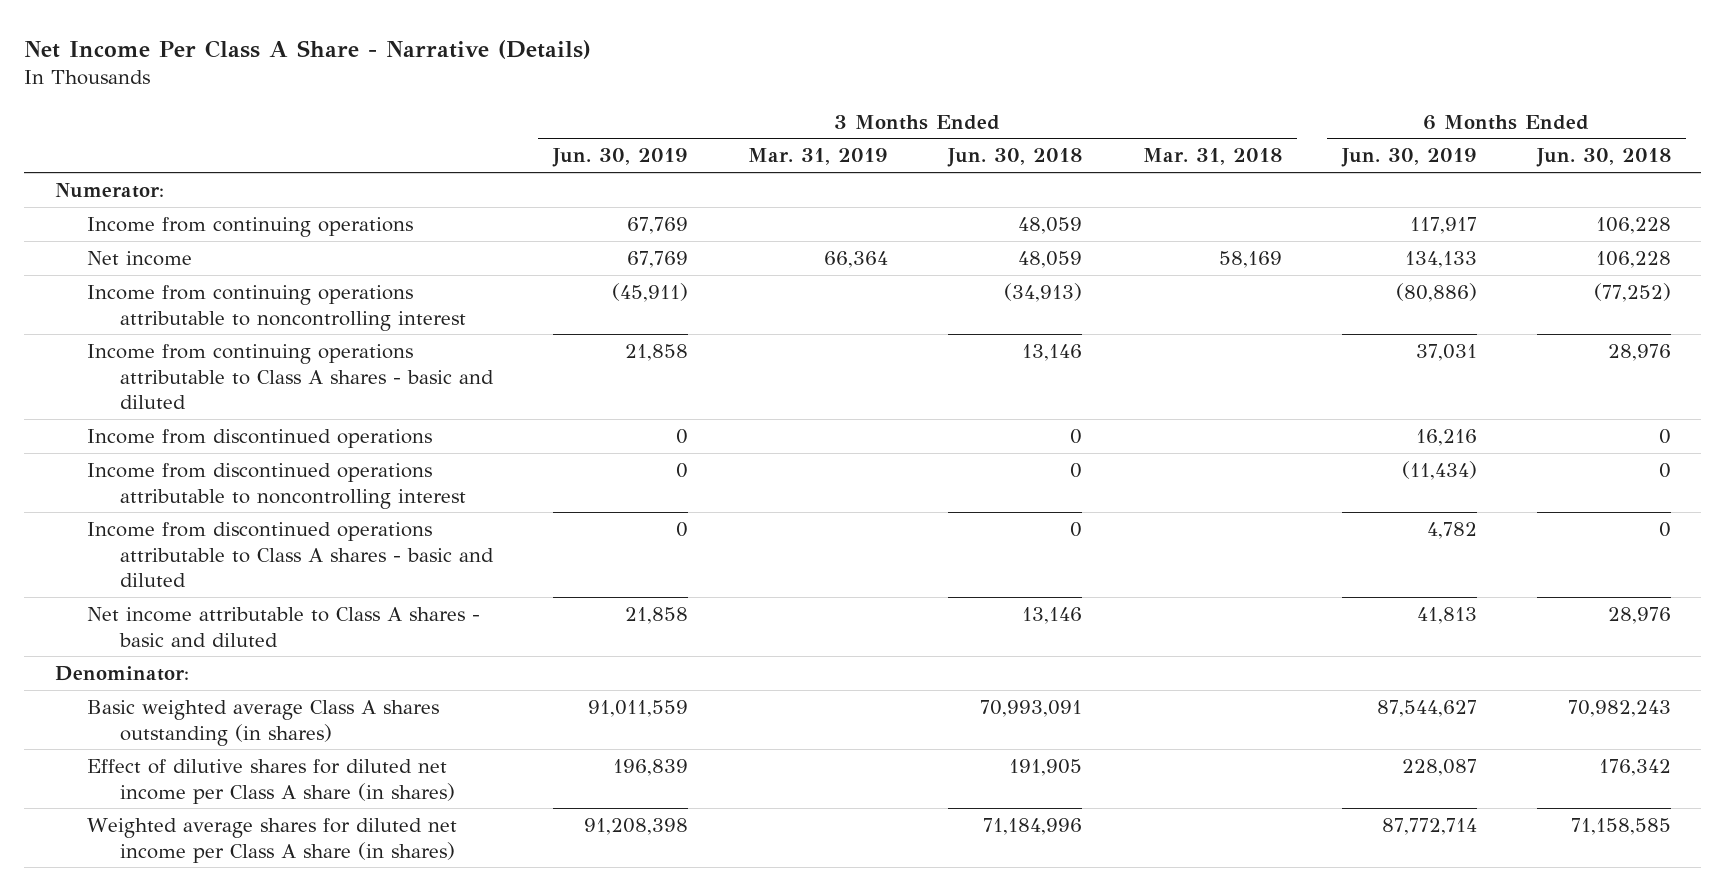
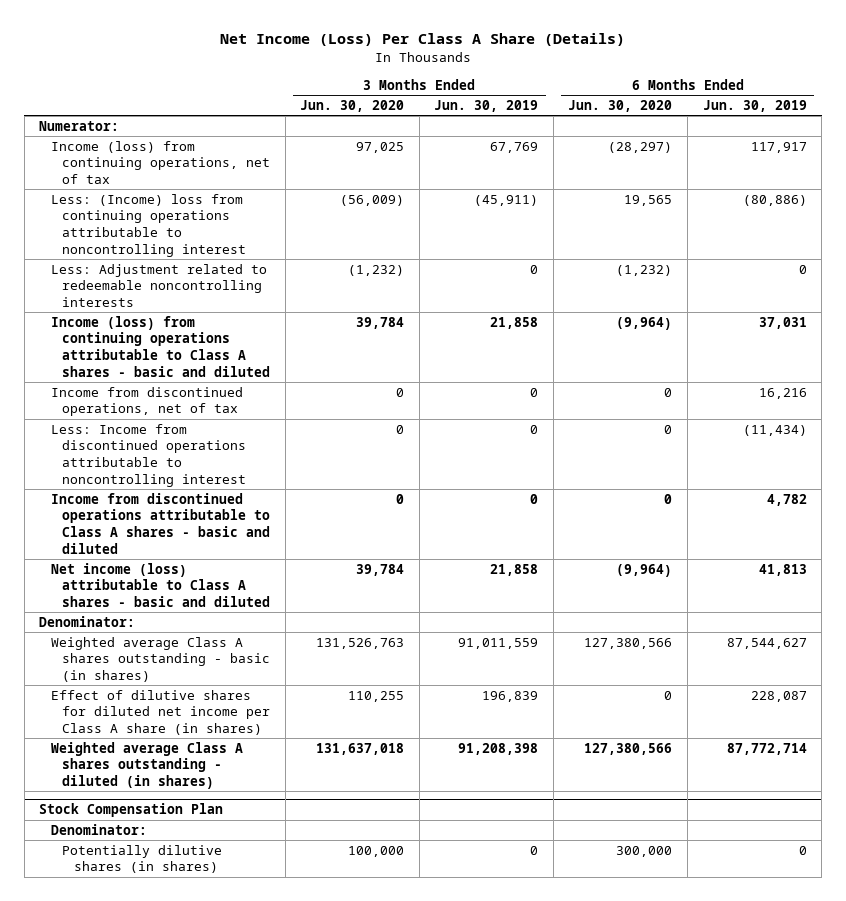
- Net Income Per Class A Share - Narrative (Details)
+ Net Income (Loss) Per Class A Share (Details)
- | 3 Months Ended Jun. 30, 2019 | 3 Months Ended Mar. 31, 2019 | 3 Months Ended Jun. 30, 2018 | 3 Months Ended Mar. 31, 2018 | 6 Months Ended Jun. 30, 2019 | 6 Months Ended Jun. 30, 2018
+ | 3 Months Ended Jun. 30, 2020 | 3 Months Ended Jun. 30, 2019 | 6 Months Ended Jun. 30, 2020 | 6 Months Ended Jun. 30, 2019
- Income from continuing operations | 67,769 | | 48,059 | | 117,917 | 106,228
- Net income | 67,769 | 66,364 | 48,059 | 58,169 | 134,133 | 106,228
- Income from continuing operations attributable to noncontrolling interest | (45,911) | | (34,913) | | (80,886) | (77,252)
- Income from continuing operations attributable to Class A shares - basic and diluted | 21,858 | | 13,146 | | 37,031 | 28,976
- Income from discontinued operations | 0 | | 0 | | 16,216 | 0
- Income from discontinued operations attributable to noncontrolling interest | 0 | | 0 | | (11,434) | 0
+ Income (loss) from continuing operations, net of tax | 97,025 | 67,769 | (28,297) | 117,917
+ Less: (Income) loss from continuing operations attributable to noncontrolling interest | (56,009) | (45,911) | 19,565 | (80,886)
+ Less: Adjustment related to redeemable noncontrolling interests | (1,232) | 0 | (1,232) | 0
+ Income (loss) from continuing operations attributable to Class A shares - basic and diluted | 39,784 | 21,858 | (9,964) | 37,031
+ Income from discontinued operations, net of tax | 0 | 0 | 0 | 16,216
+ Less: Income from discontinued operations attributable to noncontrolling interest | 0 | 0 | 0 | (11,434)
- Net income attributable to Class A shares - basic and diluted | 21,858 | | 13,146 | | 41,813 | 28,976
+ Net income (loss) attributable to Class A shares - basic and diluted | 39,784 | 21,858 | (9,964) | 41,813
- Basic weighted average Class A shares outstanding (in shares) | 91,011,559 | | 70,993,091 | | 87,544,627 | 70,982,243
+ Weighted average Class A shares outstanding - basic (in shares) | 131,526,763 | 91,011,559 | 127,380,566 | 87,544,627
- Weighted average shares for diluted net income per Class A share (in shares) | 91,208,398 | | 71,184,996 | | 87,772,714 | 71,158,585
+ Weighted average Class A shares outstanding - diluted (in shares) | 131,637,018 | 91,208,398 | 127,380,566 | 87,772,714
+ Stock Compensation Plan
+ Denominator:
+ Potentially dilutive shares (in shares) | 100,000 | 0 | 300,000 | 0

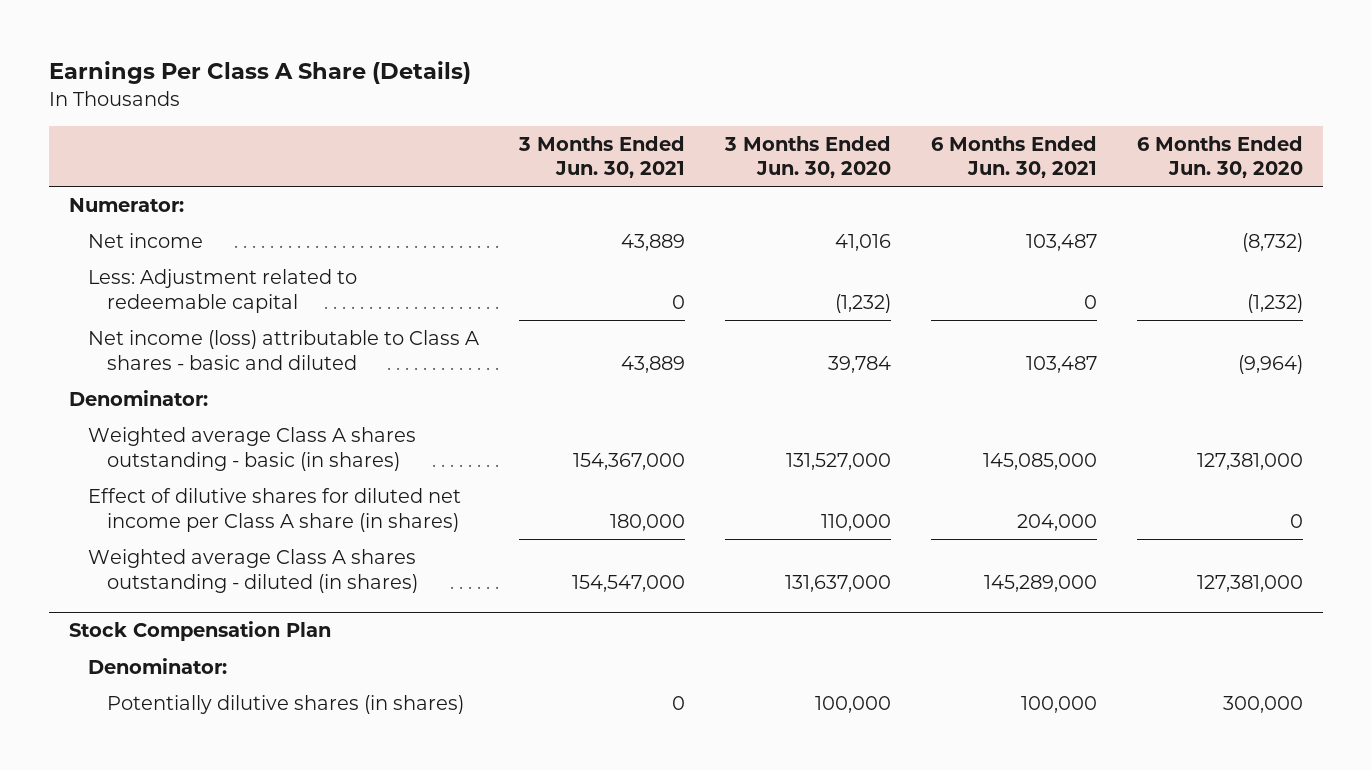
- Net Income (Loss) Per Class A Share (Details)
+ Earnings Per Class A Share (Details)
- | 3 Months Ended Jun. 30, 2020 | 3 Months Ended Jun. 30, 2019 | 6 Months Ended Jun. 30, 2020 | 6 Months Ended Jun. 30, 2019
+ | 3 Months Ended Jun. 30, 2021 | 3 Months Ended Jun. 30, 2020 | 6 Months Ended Jun. 30, 2021 | 6 Months Ended Jun. 30, 2020
- Income (loss) from continuing operations, net of tax | 97,025 | 67,769 | (28,297) | 117,917
- Less: (Income) loss from continuing operations attributable to noncontrolling interest | (56,009) | (45,911) | 19,565 | (80,886)
- Less: Adjustment related to redeemable noncontrolling interests | (1,232) | 0 | (1,232) | 0
- Income (loss) from continuing operations attributable to Class A shares - basic and diluted | 39,784 | 21,858 | (9,964) | 37,031
- Income from discontinued operations, net of tax | 0 | 0 | 0 | 16,216
- Less: Income from discontinued operations attributable to noncontrolling interest | 0 | 0 | 0 | (11,434)
- Income from discontinued operations attributable to Class A shares - basic and diluted | 0 | 0 | 0 | 4,782
+ Net income | 43,889 | 41,016 | 103,487 | (8,732)
+ Less: Adjustment related to redeemable capital | 0 | (1,232) | 0 | (1,232)
- Weighted average Class A shares outstanding - basic (in shares) | 131,526,763 | 91,011,559 | 127,380,566 | 87,544,627
- Effect of dilutive shares for diluted net income per Class A share (in shares) | 110,255 | 196,839 | 0 | 228,087
- Weighted average Class A shares outstanding - diluted (in shares) | 131,637,018 | 91,208,398 | 127,380,566 | 87,772,714
+ Weighted average Class A shares outstanding - basic (in shares) | 154,367,000 | 131,527,000 | 145,085,000 | 127,381,000
+ Effect of dilutive shares for diluted net income per Class A share (in shares) | 180,000 | 110,000 | 204,000 | 0
+ Weighted average Class A shares outstanding - diluted (in shares) | 154,547,000 | 131,637,000 | 145,289,000 | 127,381,000

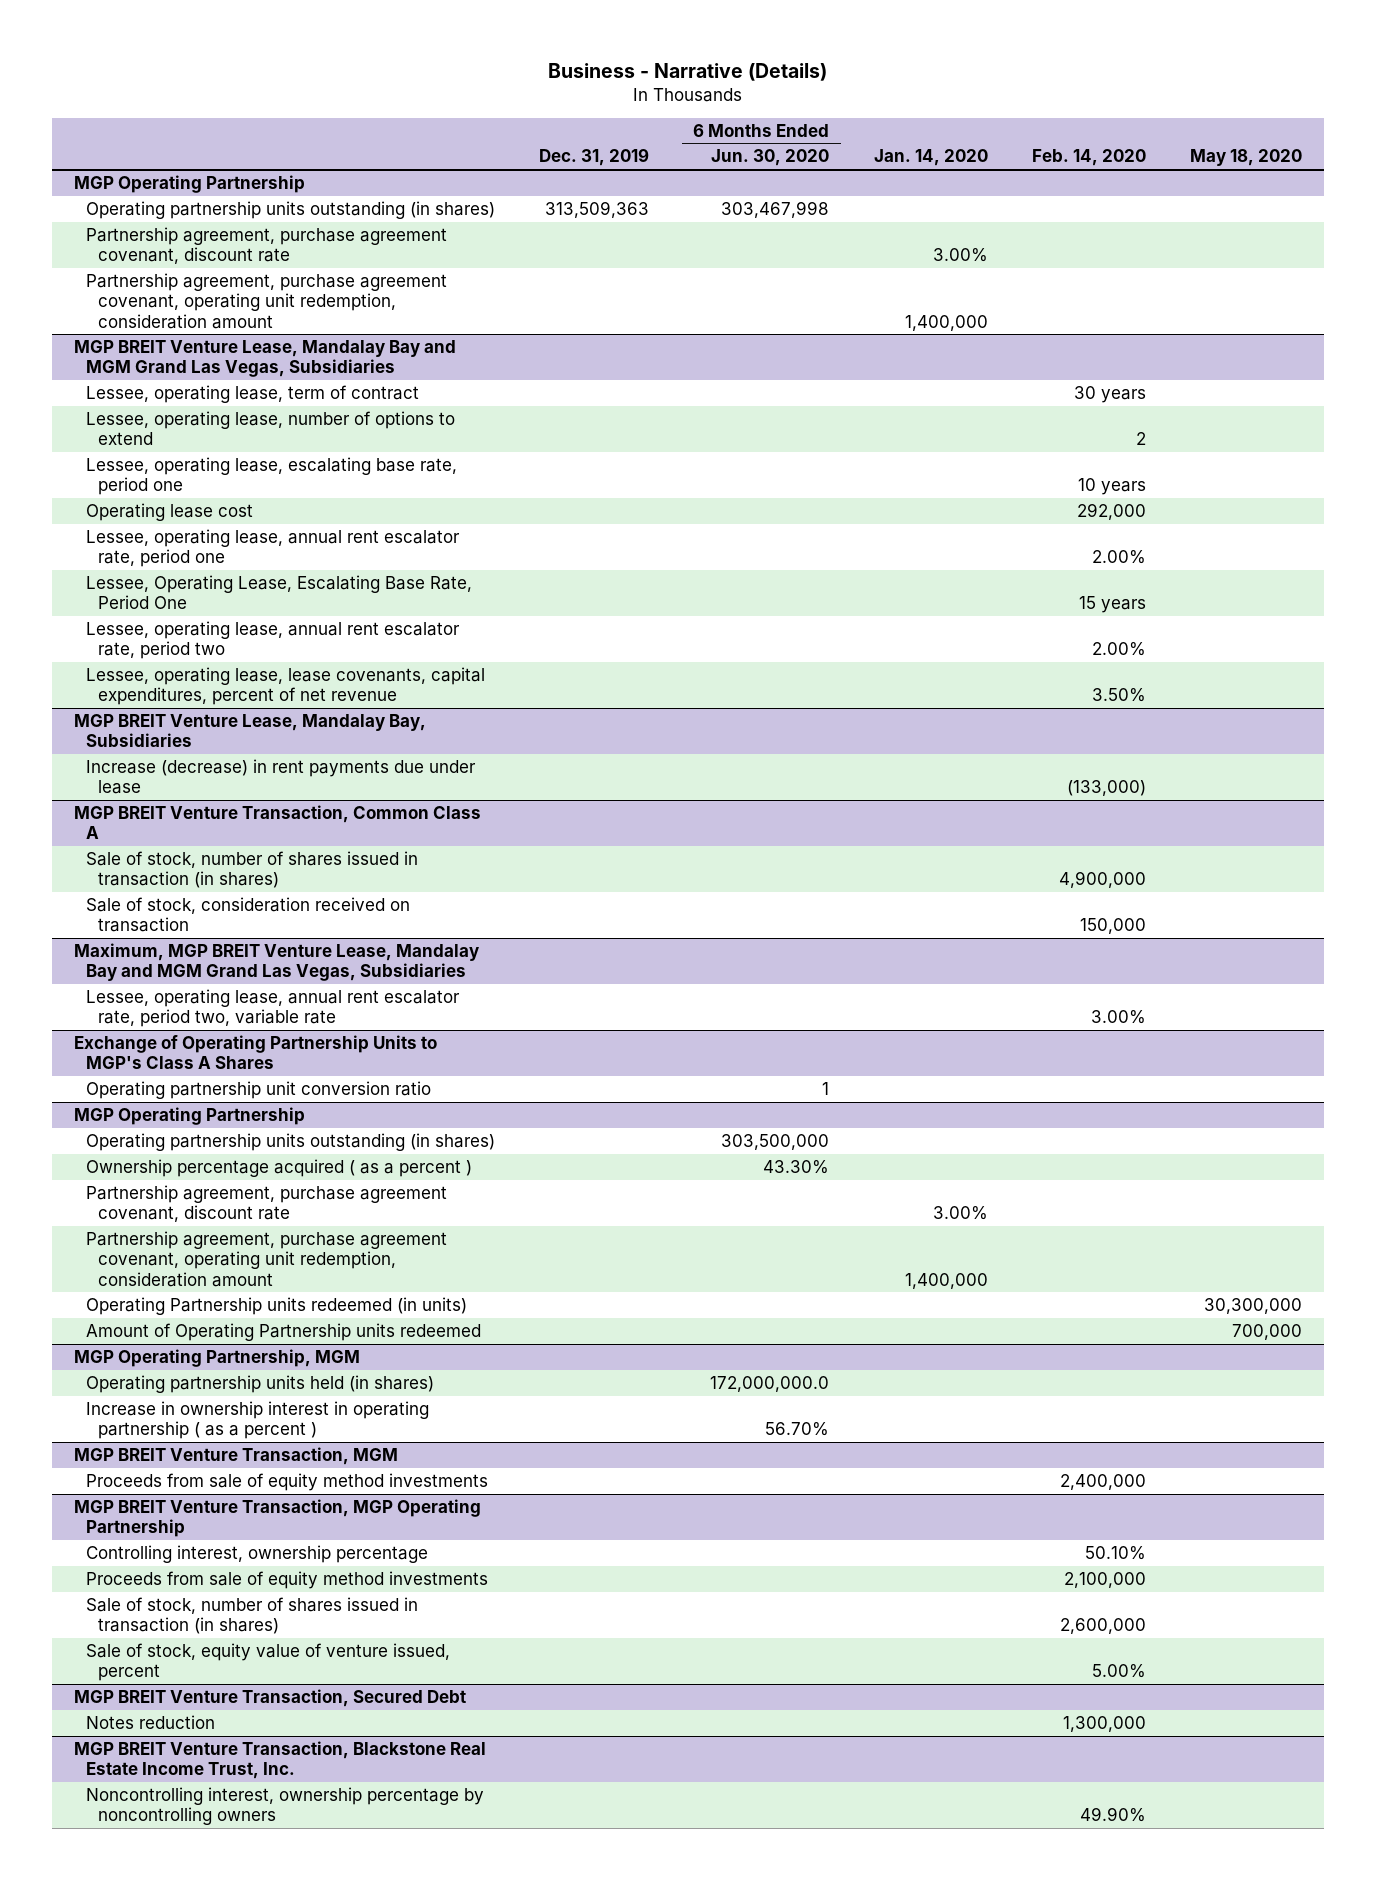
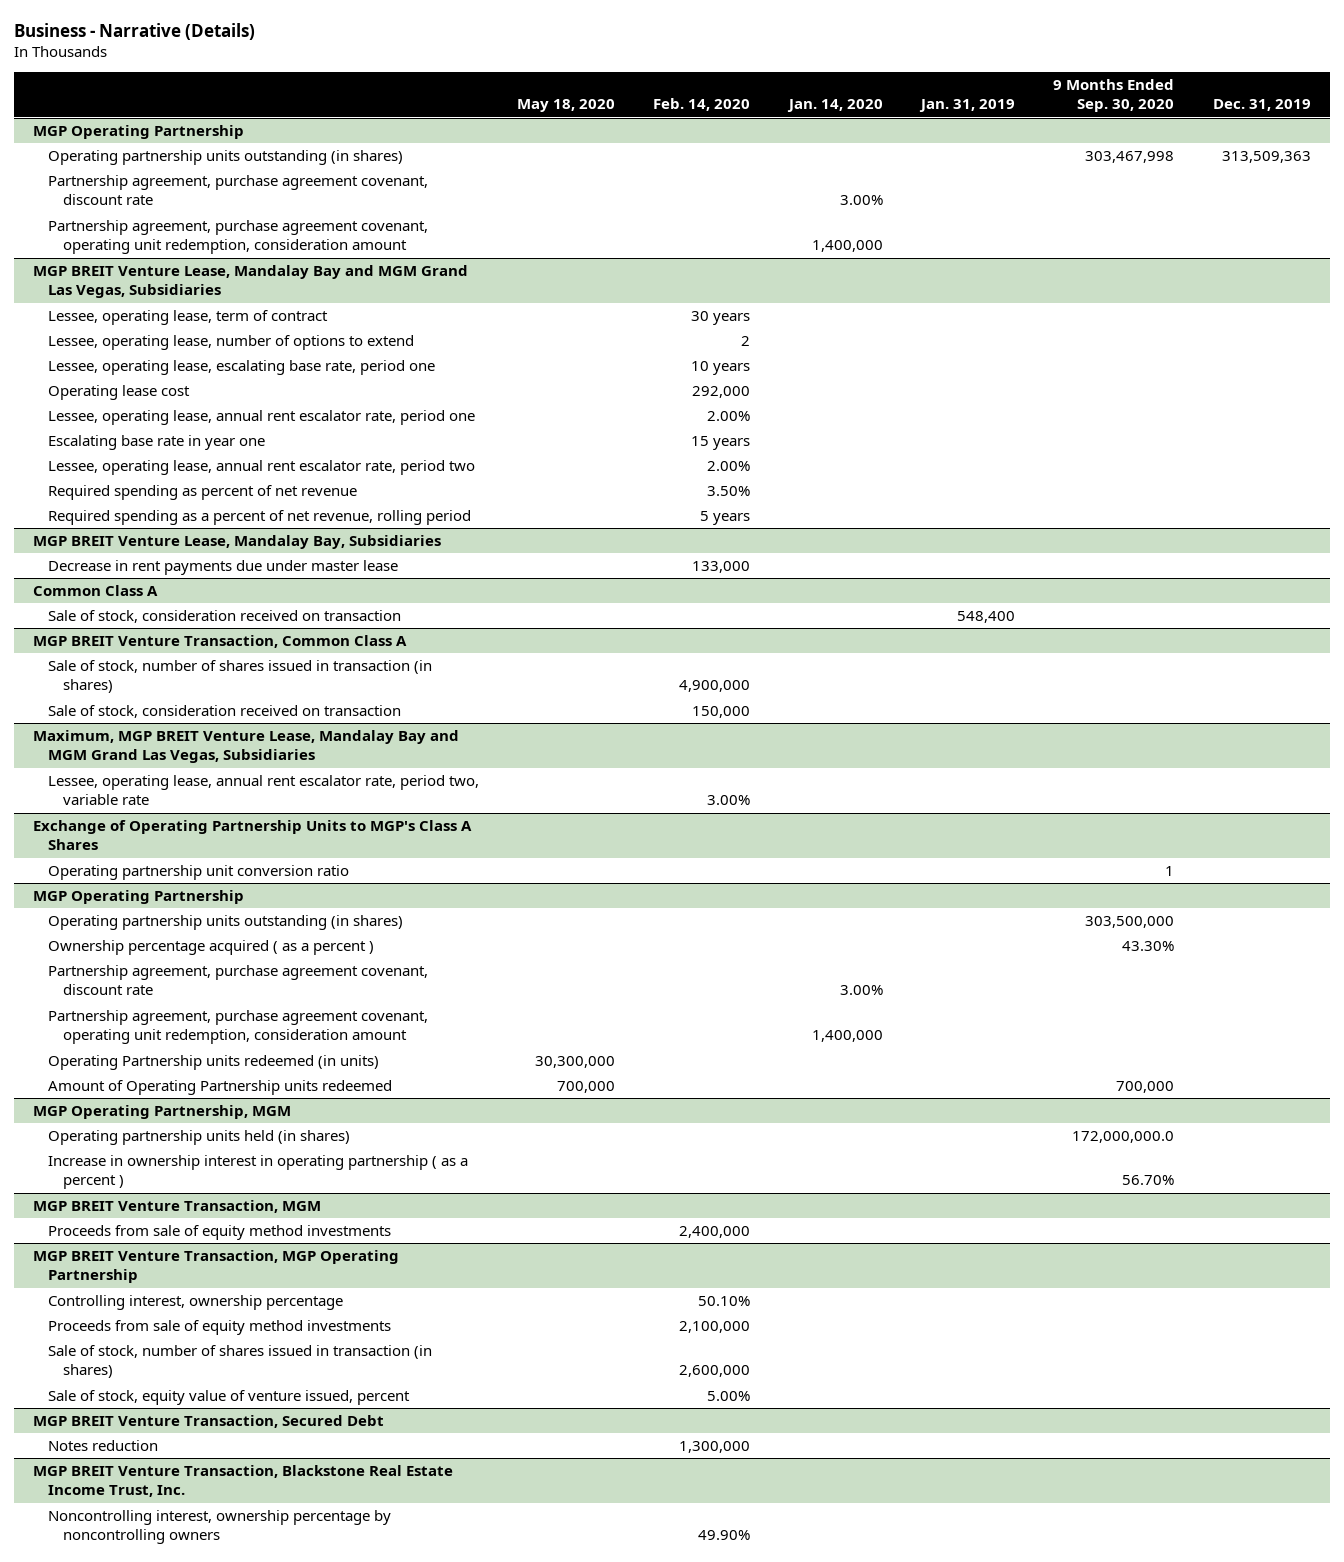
- | Dec. 31, 2019 | 6 Months Ended Jun. 30, 2020 | Jan. 14, 2020 | Feb. 14, 2020 | May 18, 2020
+ | May 18, 2020 | Feb. 14, 2020 | Jan. 14, 2020 | Jan. 31, 2019 | 9 Months Ended Sep. 30, 2020 | Dec. 31, 2019
@ MGP BREIT Venture Lease, Mandalay Bay and MGM Grand Las Vegas, Subsidiaries
- Lessee, Operating Lease, Escalating Base Rate, Period One | | | | 15 years |
+ Escalating base rate in year one | | 15 years | | | |
- Lessee, operating lease, lease covenants, capital expenditures, percent of net revenue | | | | 3.50% |
+ Required spending as percent of net revenue | | 3.50% | | | |
+ Required spending as a percent of net revenue, rolling period | | 5 years | | | |
@ MGP BREIT Venture Lease, Mandalay Bay, Subsidiaries
- Increase (decrease) in rent payments due under lease | | | | (133,000) |
+ Decrease in rent payments due under master lease | | 133,000 | | | |
+ Common Class A
+ Sale of stock, consideration received on transaction | | | | 548,400 | |

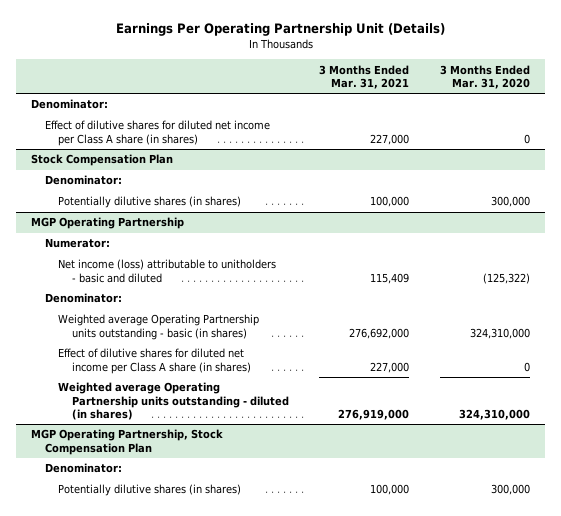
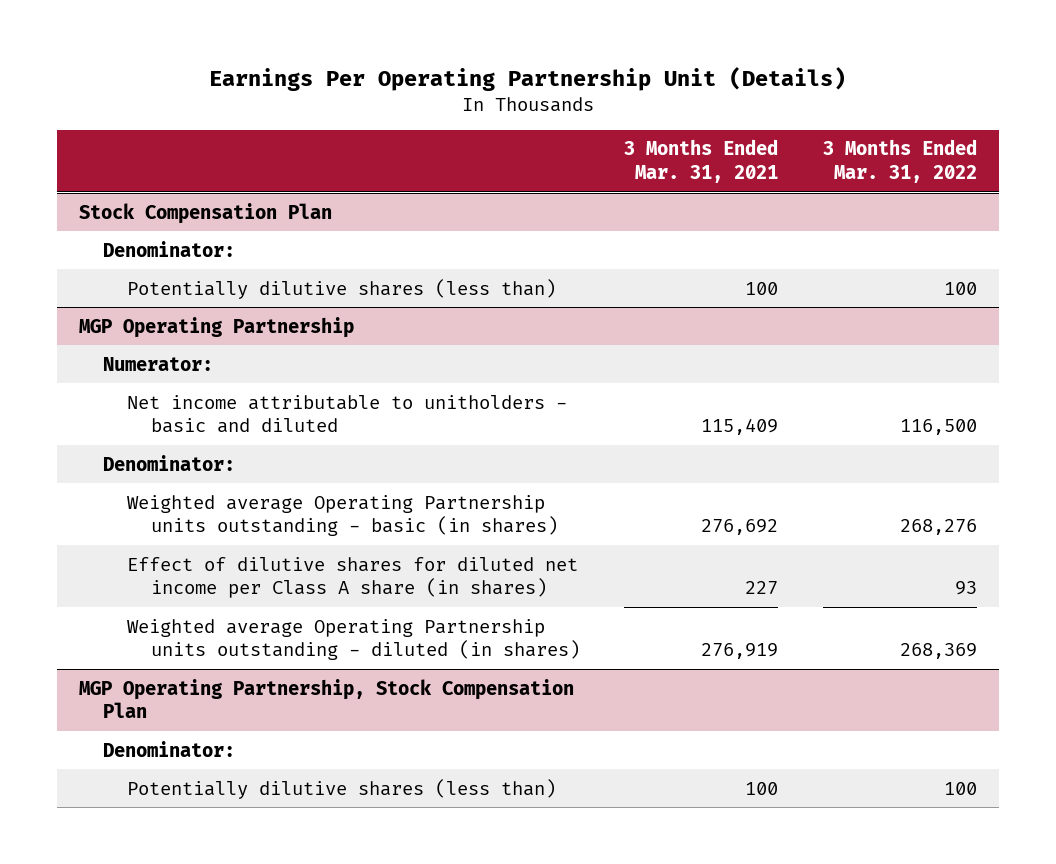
- | 3 Months Ended Mar. 31, 2021 | 3 Months Ended Mar. 31, 2020
+ | 3 Months Ended Mar. 31, 2021 | 3 Months Ended Mar. 31, 2022
- Denominator:
- Effect of dilutive shares for diluted net income per Class A share (in shares) | 227,000 | 0
@ Stock Compensation Plan
- Potentially dilutive shares (in shares) | 100,000 | 300,000
+ Potentially dilutive shares (less than) | 100 | 100
@ MGP Operating Partnership
- Net income (loss) attributable to unitholders - basic and diluted | 115,409 | (125,322)
+ Net income attributable to unitholders - basic and diluted | 115,409 | 116,500
- Weighted average Operating Partnership units outstanding - basic (in shares) | 276,692,000 | 324,310,000
- Effect of dilutive shares for diluted net income per Class A share (in shares) | 227,000 | 0
- Weighted average Operating Partnership units outstanding - diluted (in shares) | 276,919,000 | 324,310,000
+ Weighted average Operating Partnership units outstanding - basic (in shares) | 276,692 | 268,276
+ Effect of dilutive shares for diluted net income per Class A share (in shares) | 227 | 93
+ Weighted average Operating Partnership units outstanding - diluted (in shares) | 276,919 | 268,369
@ MGP Operating Partnership, Stock Compensation Plan
- Potentially dilutive shares (in shares) | 100,000 | 300,000
+ Potentially dilutive shares (less than) | 100 | 100

